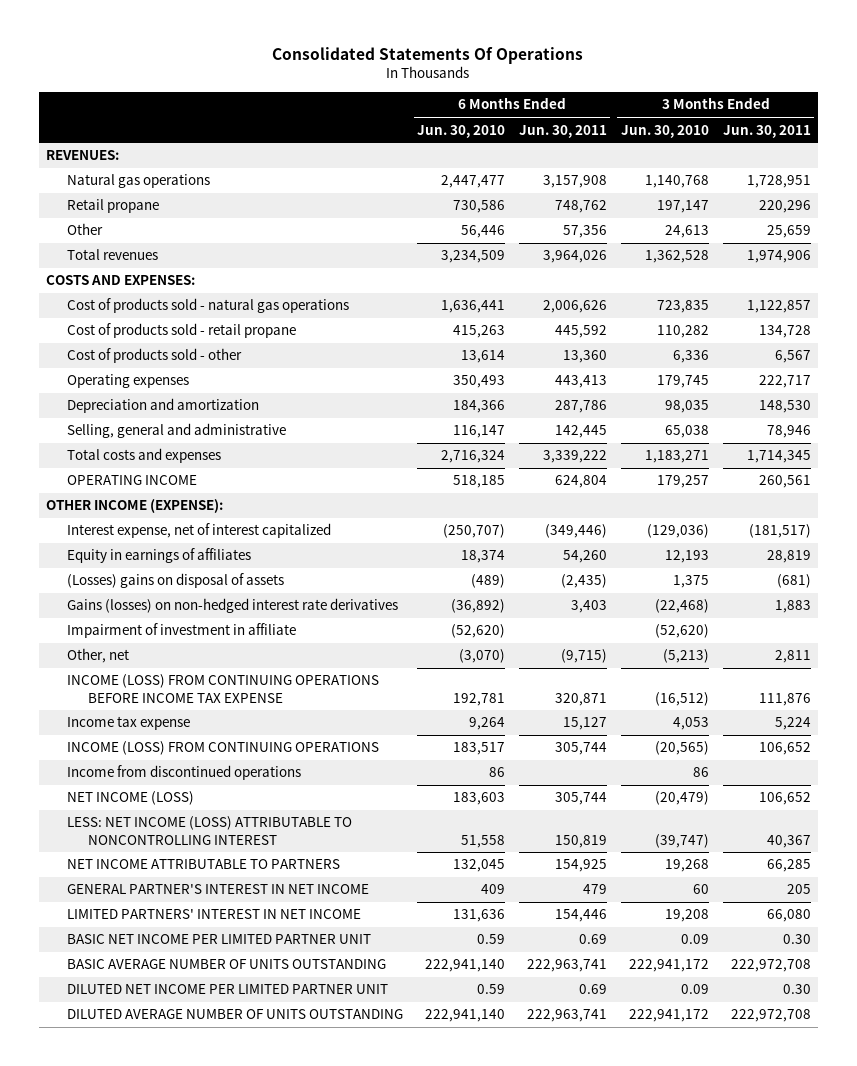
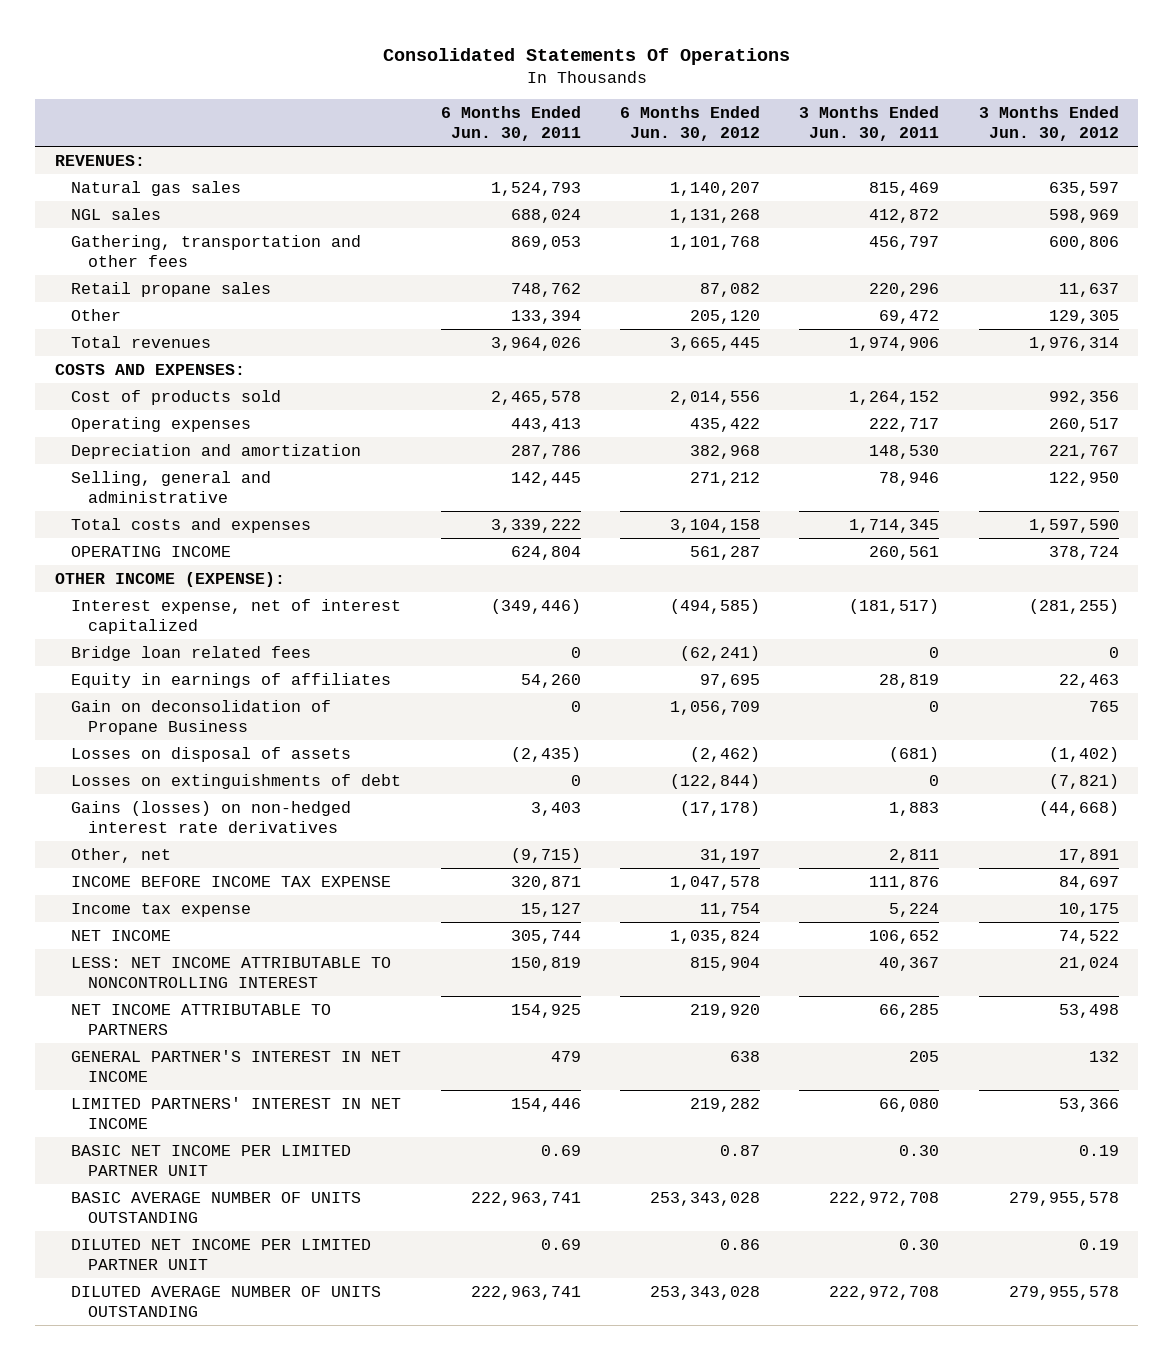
- | 6 Months Ended Jun. 30, 2010 | 6 Months Ended Jun. 30, 2011 | 3 Months Ended Jun. 30, 2010 | 3 Months Ended Jun. 30, 2011
+ | 6 Months Ended Jun. 30, 2011 | 6 Months Ended Jun. 30, 2012 | 3 Months Ended Jun. 30, 2011 | 3 Months Ended Jun. 30, 2012
- Natural gas operations | 2,447,477 | 3,157,908 | 1,140,768 | 1,728,951
- Retail propane | 730,586 | 748,762 | 197,147 | 220,296
- Other | 56,446 | 57,356 | 24,613 | 25,659
+ Natural gas sales | 1,524,793 | 1,140,207 | 815,469 | 635,597
+ NGL sales | 688,024 | 1,131,268 | 412,872 | 598,969
+ Gathering, transportation and other fees | 869,053 | 1,101,768 | 456,797 | 600,806
+ Retail propane sales | 748,762 | 87,082 | 220,296 | 11,637
+ Other | 133,394 | 205,120 | 69,472 | 129,305
- Cost of products sold - natural gas operations | 1,636,441 | 2,006,626 | 723,835 | 1,122,857
- Cost of products sold - retail propane | 415,263 | 445,592 | 110,282 | 134,728
- Cost of products sold - other | 13,614 | 13,360 | 6,336 | 6,567
+ Cost of products sold | 2,465,578 | 2,014,556 | 1,264,152 | 992,356
+ Bridge loan related fees | 0 | (62,241) | 0 | 0
- (Losses) gains on disposal of assets | (489) | (2,435) | 1,375 | (681)
+ Gain on deconsolidation of Propane Business | 0 | 1,056,709 | 0 | 765
+ Losses on disposal of assets | (2,435) | (2,462) | (681) | (1,402)
+ Losses on extinguishments of debt | 0 | (122,844) | 0 | (7,821)
- Impairment of investment in affiliate | (52,620) | | (52,620) |
- INCOME (LOSS) FROM CONTINUING OPERATIONS BEFORE INCOME TAX EXPENSE | 192,781 | 320,871 | (16,512) | 111,876
+ INCOME BEFORE INCOME TAX EXPENSE | 320,871 | 1,047,578 | 111,876 | 84,697
- INCOME (LOSS) FROM CONTINUING OPERATIONS | 183,517 | 305,744 | (20,565) | 106,652
- Income from discontinued operations | 86 | | 86 |
- NET INCOME (LOSS) | 183,603 | 305,744 | (20,479) | 106,652
- LESS: NET INCOME (LOSS) ATTRIBUTABLE TO NONCONTROLLING INTEREST | 51,558 | 150,819 | (39,747) | 40,367
+ NET INCOME | 305,744 | 1,035,824 | 106,652 | 74,522
+ LESS: NET INCOME ATTRIBUTABLE TO NONCONTROLLING INTEREST | 150,819 | 815,904 | 40,367 | 21,024

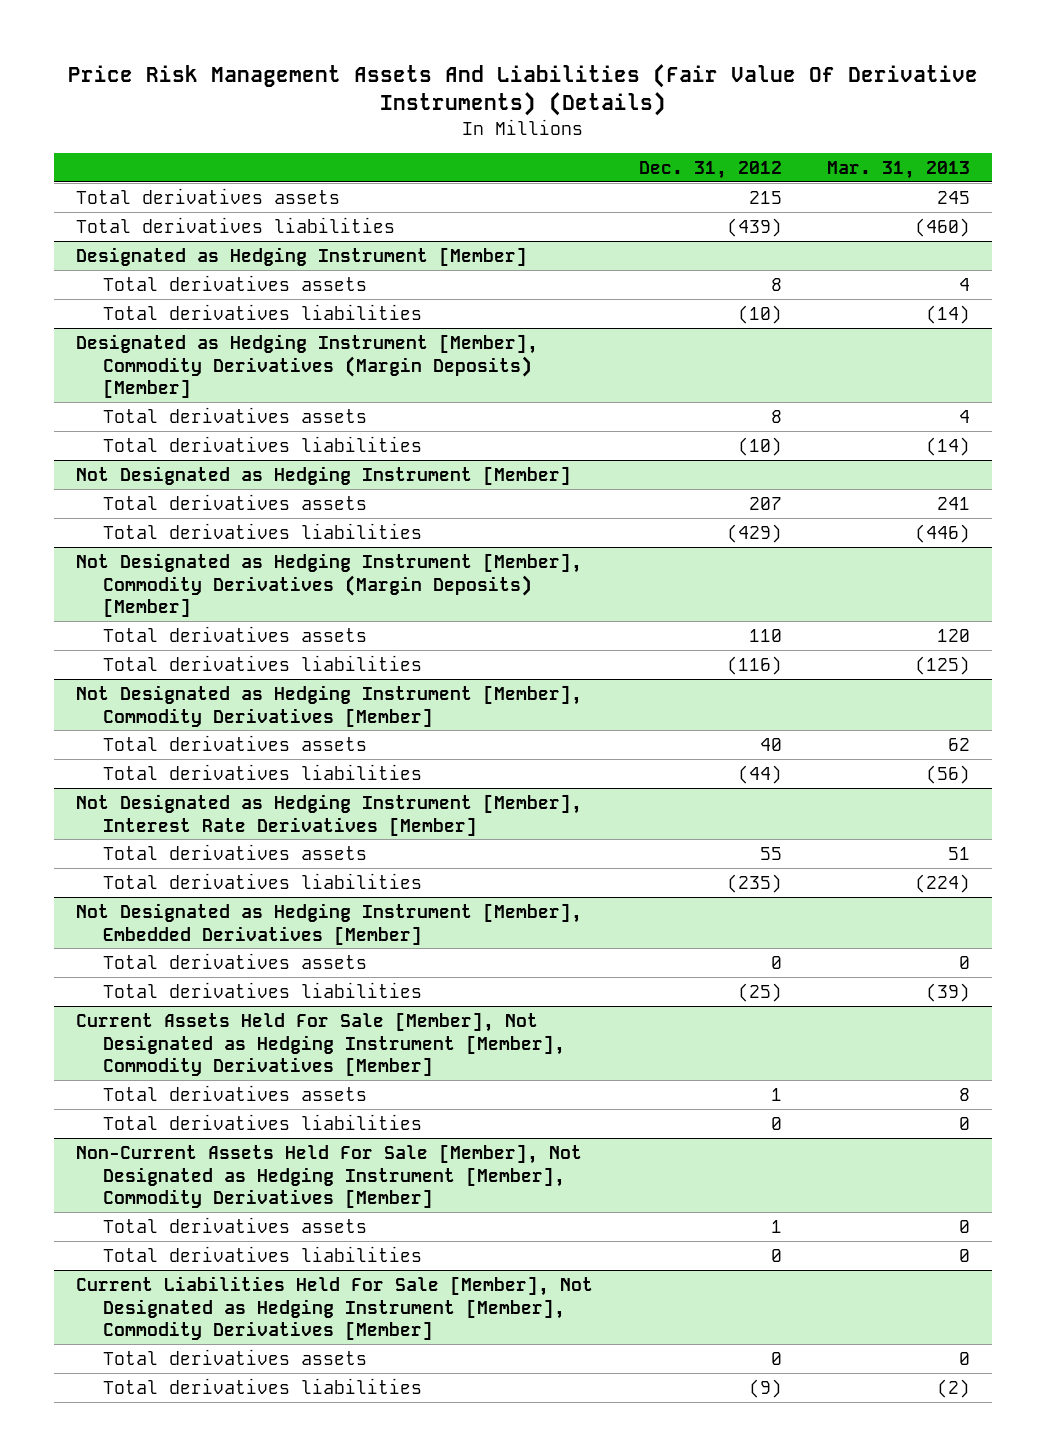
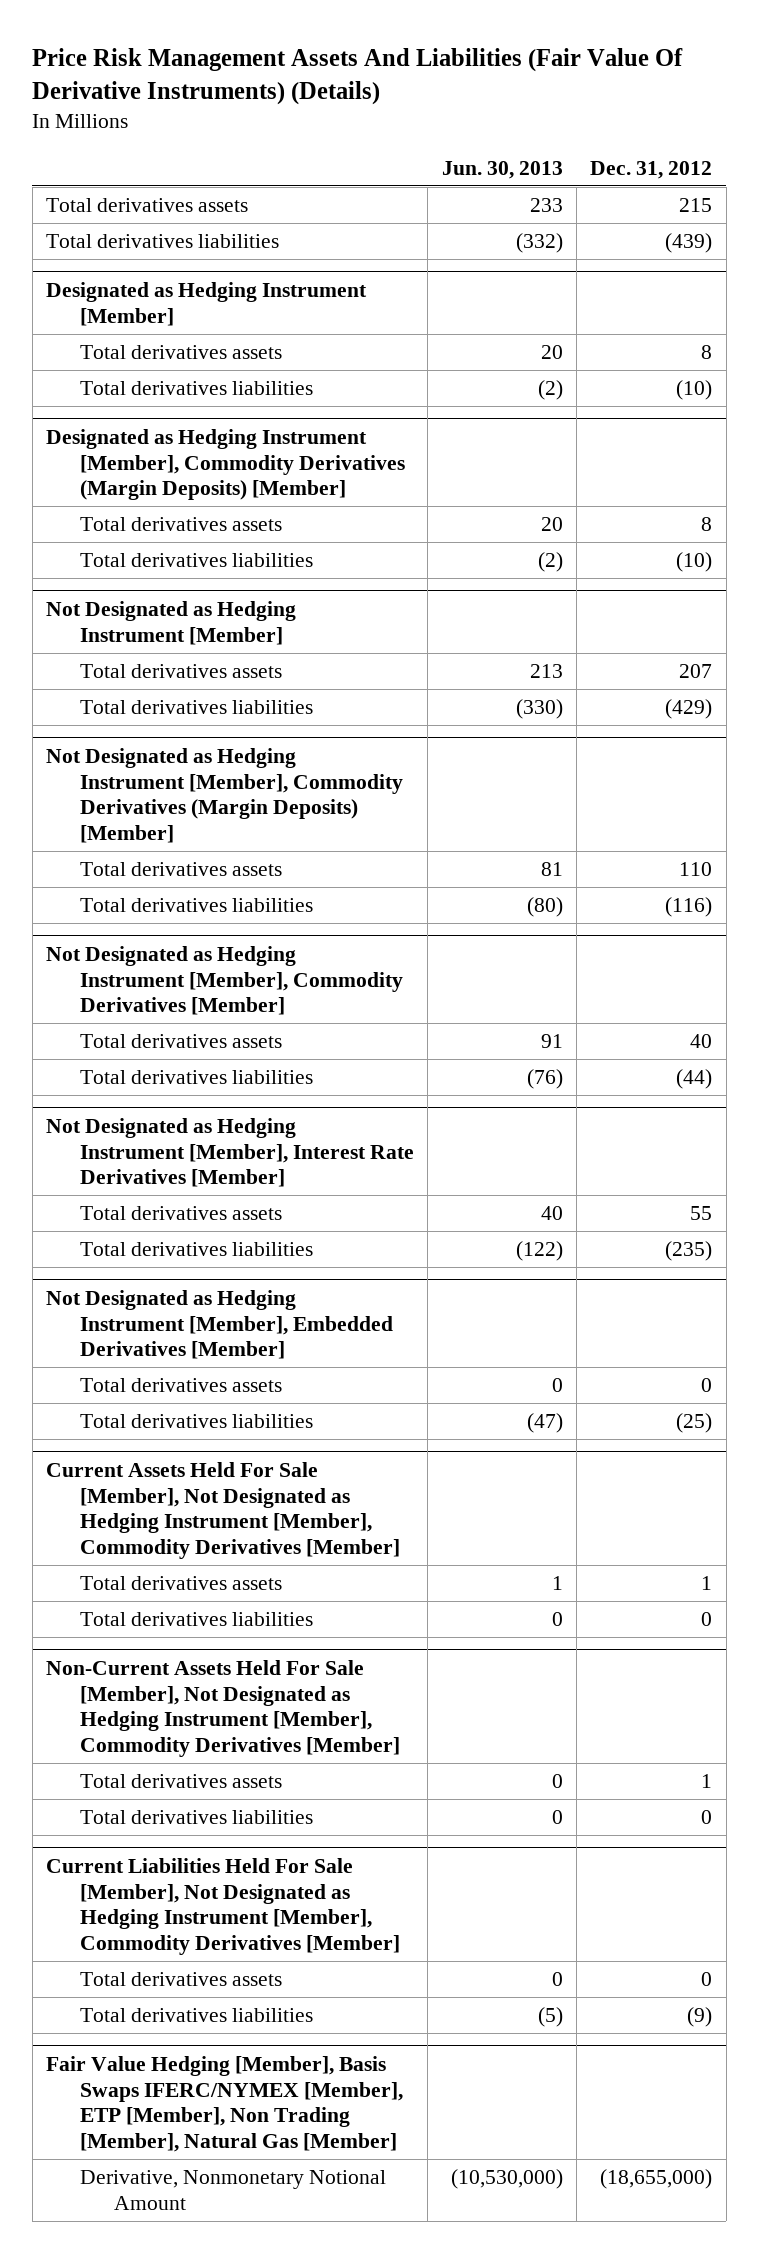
- | Dec. 31, 2012 | Mar. 31, 2013
+ | Jun. 30, 2013 | Dec. 31, 2012
+ Fair Value Hedging [Member], Basis Swaps IFERC/NYMEX [Member], ETP [Member], Non Trading [Member], Natural Gas [Member]
+ Derivative, Nonmonetary Notional Amount | (10,530,000) | (18,655,000)

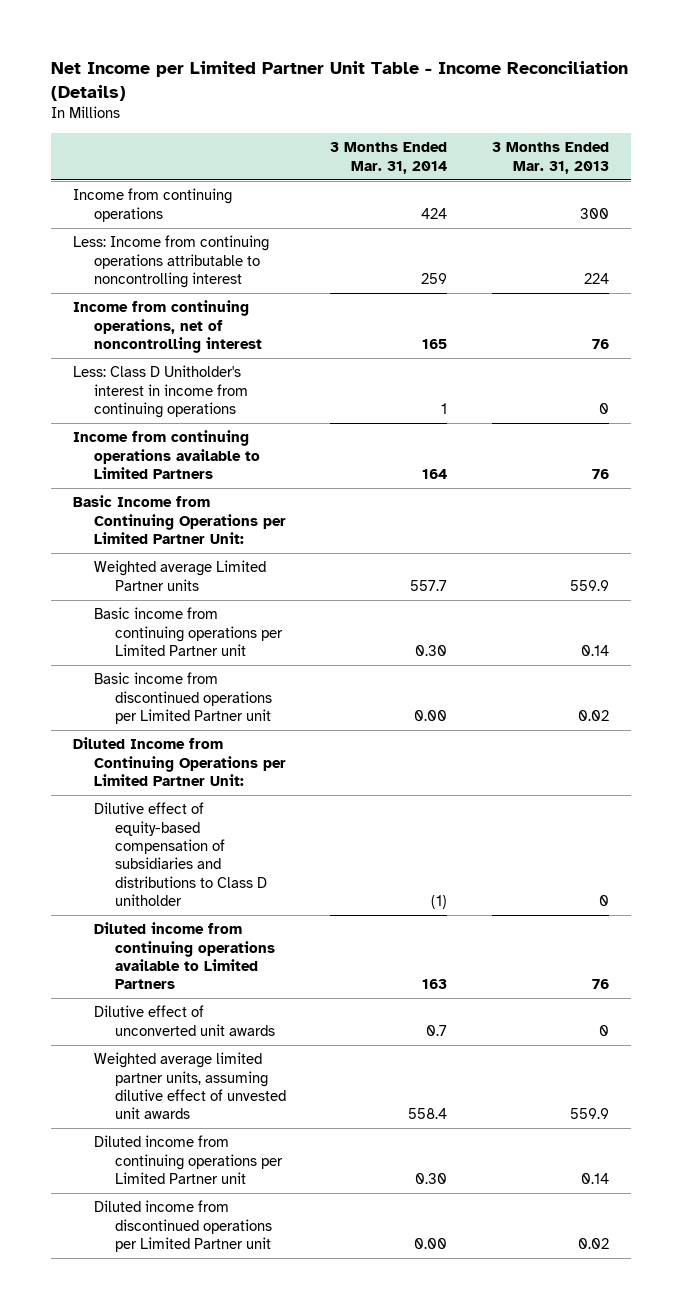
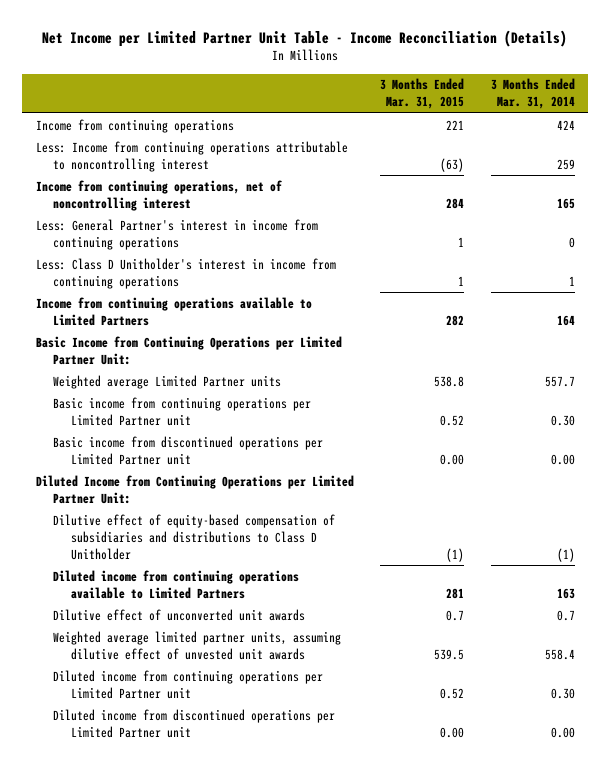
- | 3 Months Ended Mar. 31, 2014 | 3 Months Ended Mar. 31, 2013
+ | 3 Months Ended Mar. 31, 2015 | 3 Months Ended Mar. 31, 2014
+ Less: General Partner's interest in income from continuing operations | 1 | 0
- Dilutive effect of equity-based compensation of subsidiaries and distributions to Class D unitholder | (1) | 0
+ Dilutive effect of equity-based compensation of subsidiaries and distributions to Class D Unitholder | (1) | (1)

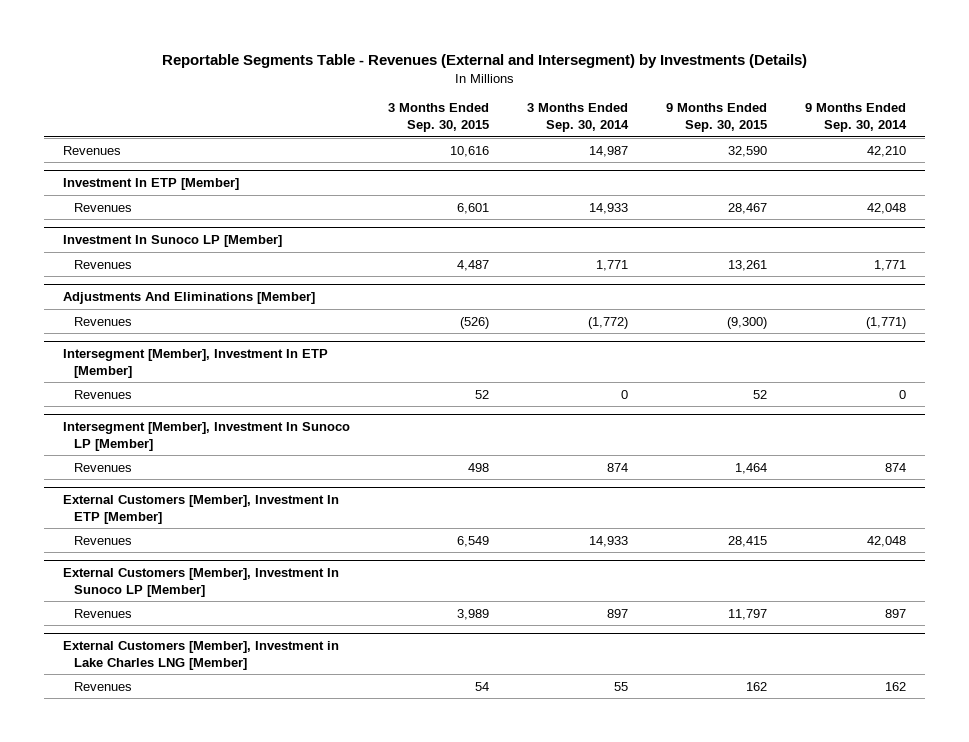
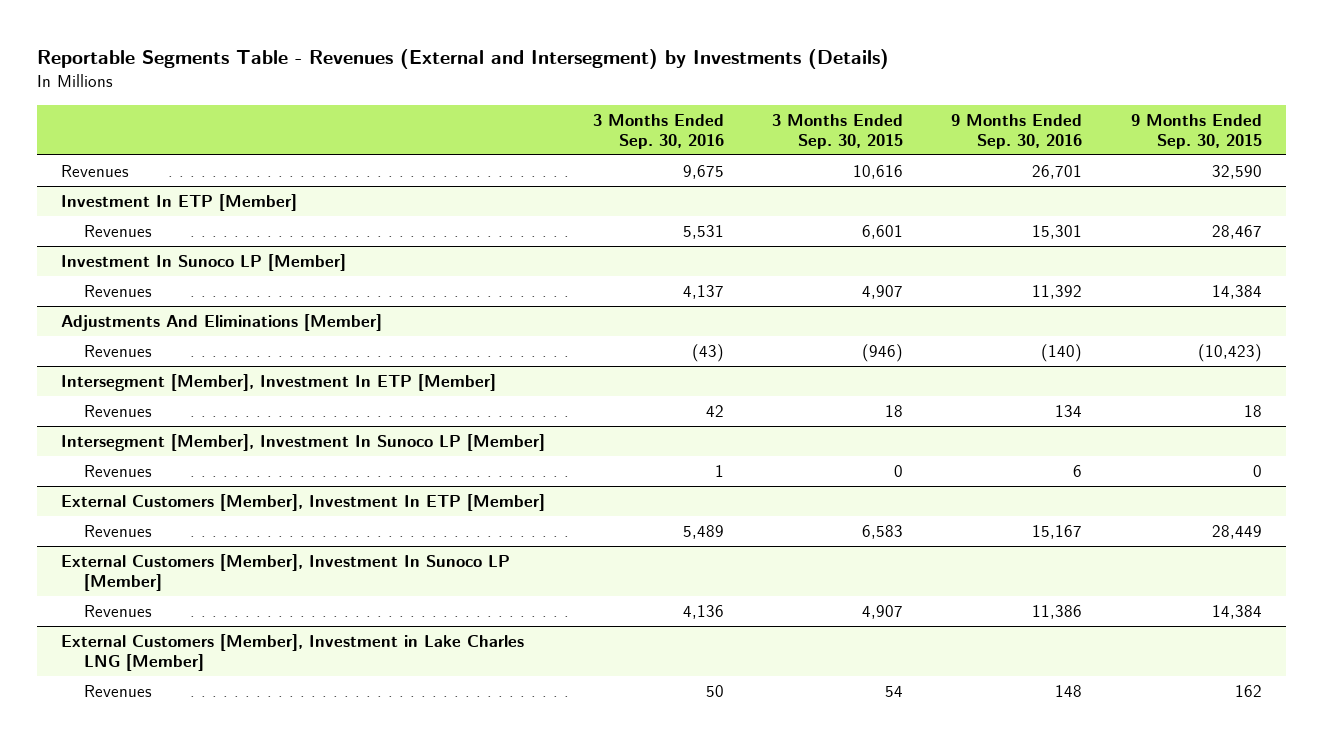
- | 3 Months Ended Sep. 30, 2015 | 3 Months Ended Sep. 30, 2014 | 9 Months Ended Sep. 30, 2015 | 9 Months Ended Sep. 30, 2014
+ | 3 Months Ended Sep. 30, 2016 | 3 Months Ended Sep. 30, 2015 | 9 Months Ended Sep. 30, 2016 | 9 Months Ended Sep. 30, 2015
@ Investment In Sunoco LP [Member]
- Revenues | 4,487 | 1,771 | 13,261 | 1,771
+ Revenues | 4,137 | 4,907 | 11,392 | 14,384
@ Adjustments And Eliminations [Member]
- Revenues | (526) | (1,772) | (9,300) | (1,771)
+ Revenues | (43) | (946) | (140) | (10,423)
@ Intersegment [Member], Investment In ETP [Member]
- Revenues | 52 | 0 | 52 | 0
+ Revenues | 42 | 18 | 134 | 18
@ Intersegment [Member], Investment In Sunoco LP [Member]
- Revenues | 498 | 874 | 1,464 | 874
+ Revenues | 1 | 0 | 6 | 0
@ External Customers [Member], Investment In ETP [Member]
- Revenues | 6,549 | 14,933 | 28,415 | 42,048
+ Revenues | 5,489 | 6,583 | 15,167 | 28,449
@ External Customers [Member], Investment In Sunoco LP [Member]
- Revenues | 3,989 | 897 | 11,797 | 897
+ Revenues | 4,136 | 4,907 | 11,386 | 14,384

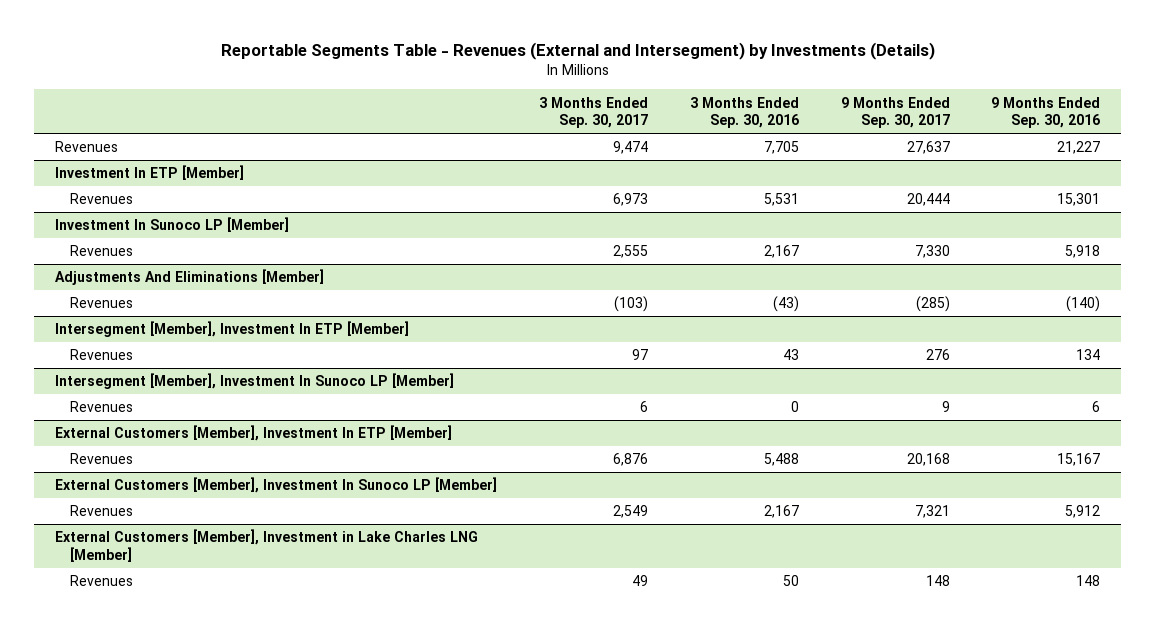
- | 3 Months Ended Sep. 30, 2016 | 3 Months Ended Sep. 30, 2015 | 9 Months Ended Sep. 30, 2016 | 9 Months Ended Sep. 30, 2015
+ | 3 Months Ended Sep. 30, 2017 | 3 Months Ended Sep. 30, 2016 | 9 Months Ended Sep. 30, 2017 | 9 Months Ended Sep. 30, 2016
- Revenues | 9,675 | 10,616 | 26,701 | 32,590
+ Revenues | 9,474 | 7,705 | 27,637 | 21,227
@ Investment In Sunoco LP [Member]
- Revenues | 4,137 | 4,907 | 11,392 | 14,384
+ Revenues | 2,555 | 2,167 | 7,330 | 5,918
@ Intersegment [Member], Investment In ETP [Member]
- Revenues | 42 | 18 | 134 | 18
+ Revenues | 97 | 43 | 276 | 134
@ Intersegment [Member], Investment In Sunoco LP [Member]
- Revenues | 1 | 0 | 6 | 0
+ Revenues | 6 | 0 | 9 | 6
@ External Customers [Member], Investment In ETP [Member]
- Revenues | 5,489 | 6,583 | 15,167 | 28,449
+ Revenues | 6,876 | 5,488 | 20,168 | 15,167
@ External Customers [Member], Investment In Sunoco LP [Member]
- Revenues | 4,136 | 4,907 | 11,386 | 14,384
+ Revenues | 2,549 | 2,167 | 7,321 | 5,912

